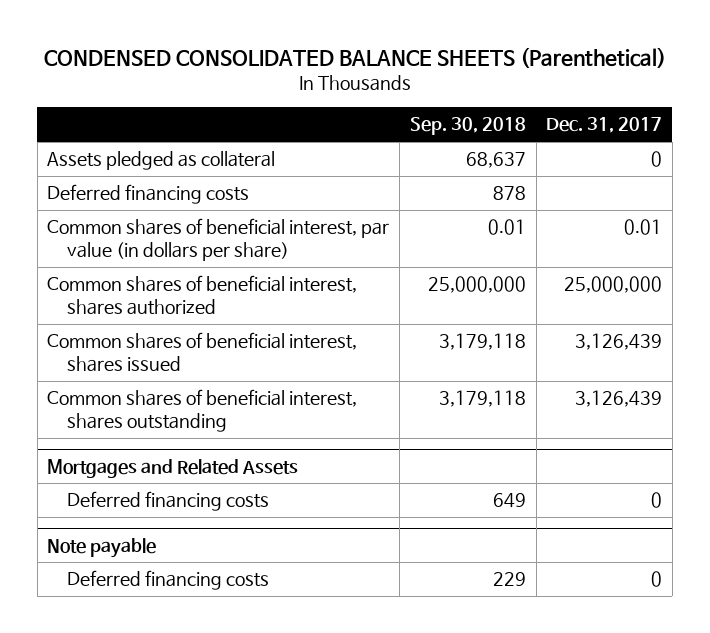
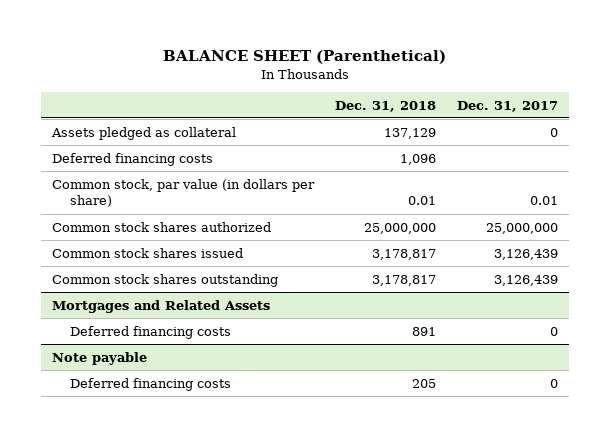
- CONDENSED CONSOLIDATED BALANCE SHEETS (Parenthetical)
+ BALANCE SHEET (Parenthetical)
- | Sep. 30, 2018 | Dec. 31, 2017
+ | Dec. 31, 2018 | Dec. 31, 2017
- Common shares of beneficial interest, par value (in dollars per share) | 0.01 | 0.01
- Common shares of beneficial interest, shares authorized | 25,000,000 | 25,000,000
- Common shares of beneficial interest, shares issued | 3,179,118 | 3,126,439
- Common shares of beneficial interest, shares outstanding | 3,179,118 | 3,126,439
+ Common stock, par value (in dollars per share) | 0.01 | 0.01
+ Common stock shares authorized | 25,000,000 | 25,000,000
+ Common stock shares issued | 3,178,817 | 3,126,439
+ Common stock shares outstanding | 3,178,817 | 3,126,439

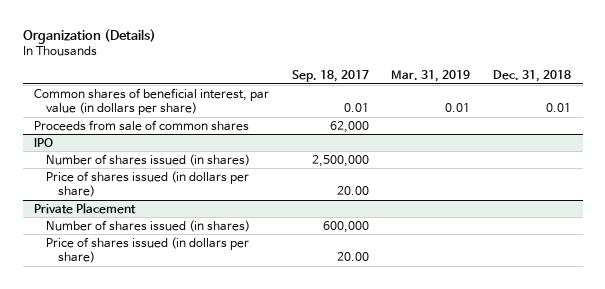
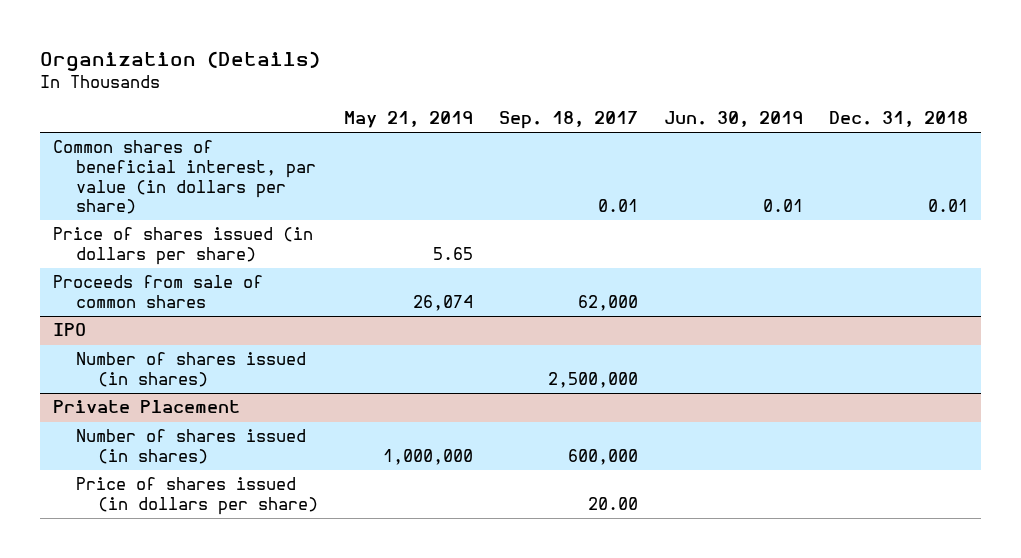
- | Sep. 18, 2017 | Mar. 31, 2019 | Dec. 31, 2018
+ | May 21, 2019 | Sep. 18, 2017 | Jun. 30, 2019 | Dec. 31, 2018
+ Price of shares issued (in dollars per share) | 5.65 | | |
@ IPO
- Price of shares issued (in dollars per share) | 20.00 | |

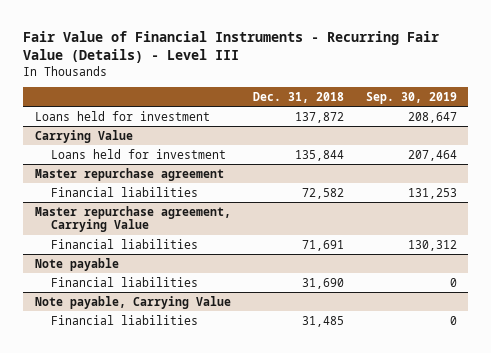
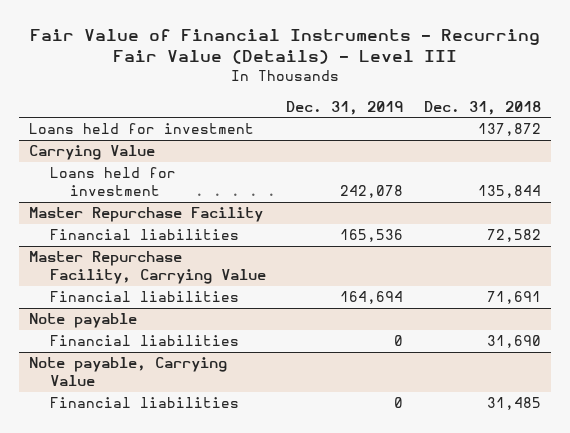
- | Dec. 31, 2018 | Sep. 30, 2019
+ | Dec. 31, 2019 | Dec. 31, 2018
- Master repurchase agreement
+ Master Repurchase Facility
- Master repurchase agreement, Carrying Value
+ Master Repurchase Facility, Carrying Value

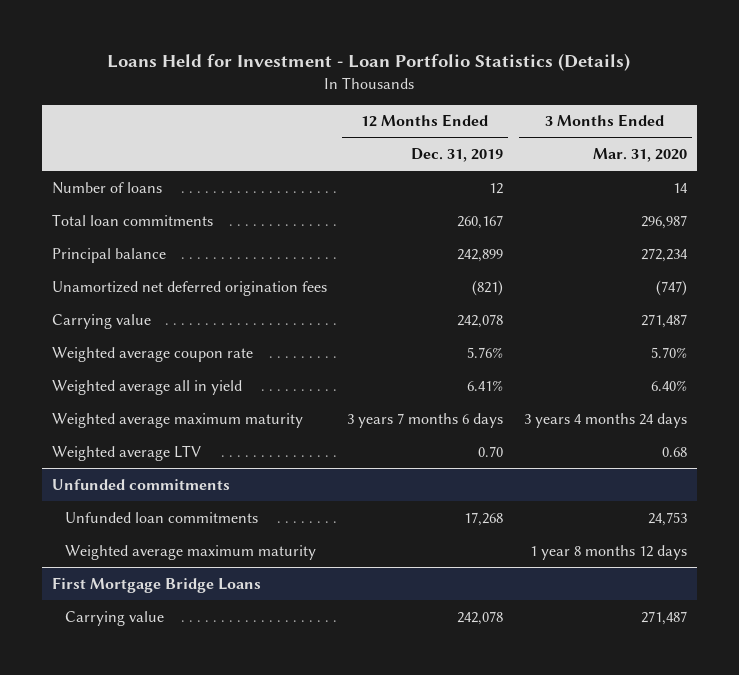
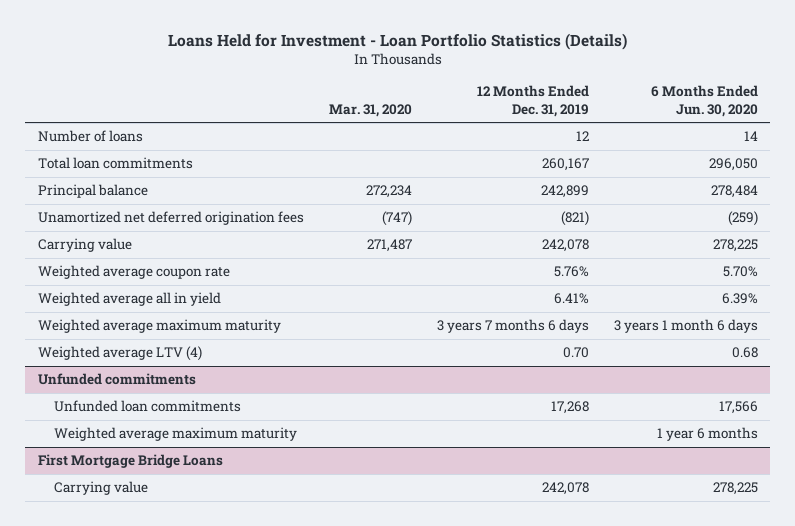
- | 12 Months Ended Dec. 31, 2019 | 3 Months Ended Mar. 31, 2020
+ | Mar. 31, 2020 | 12 Months Ended Dec. 31, 2019 | 6 Months Ended Jun. 30, 2020
- Weighted average LTV | 0.70 | 0.68
+ Weighted average LTV (4) | | 0.70 | 0.68

